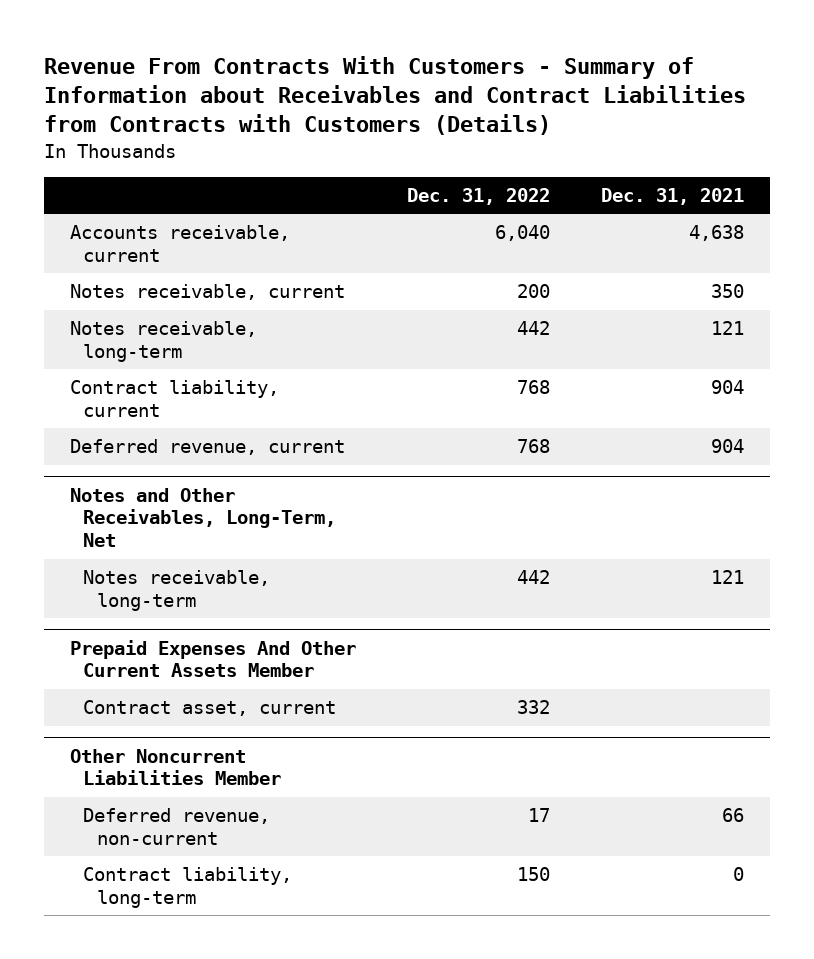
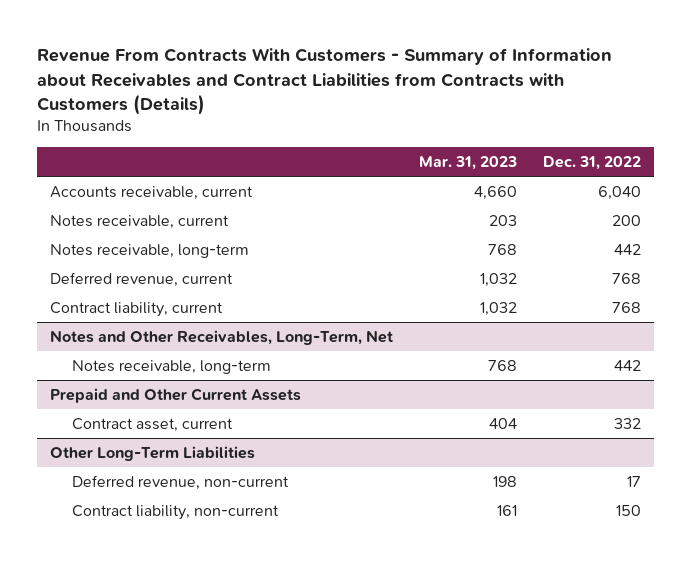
- | Dec. 31, 2022 | Dec. 31, 2021
+ | Mar. 31, 2023 | Dec. 31, 2022
moved down: Contract liability, current | 1,032 | 768
- Prepaid Expenses And Other Current Assets Member
+ Prepaid and Other Current Assets
- Other Noncurrent Liabilities Member
+ Other Long-Term Liabilities
- Contract liability, long-term | 150 | 0
+ Contract liability, non-current | 161 | 150

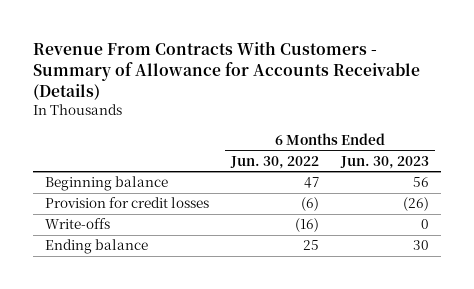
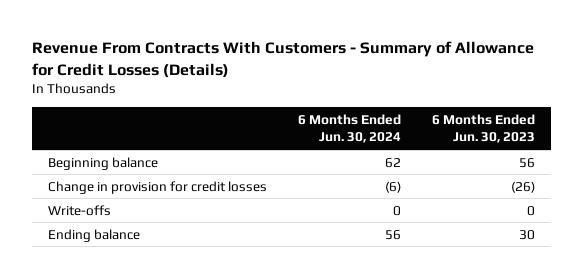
- Revenue From Contracts With Customers - Summary of Allowance for Accounts Receivable (Details)
+ Revenue From Contracts With Customers - Summary of Allowance for Credit Losses (Details)
- | 6 Months Ended Jun. 30, 2022 | 6 Months Ended Jun. 30, 2023
+ | 6 Months Ended Jun. 30, 2024 | 6 Months Ended Jun. 30, 2023
- Provision for credit losses | (6) | (26)
+ Change in provision for credit losses | (6) | (26)

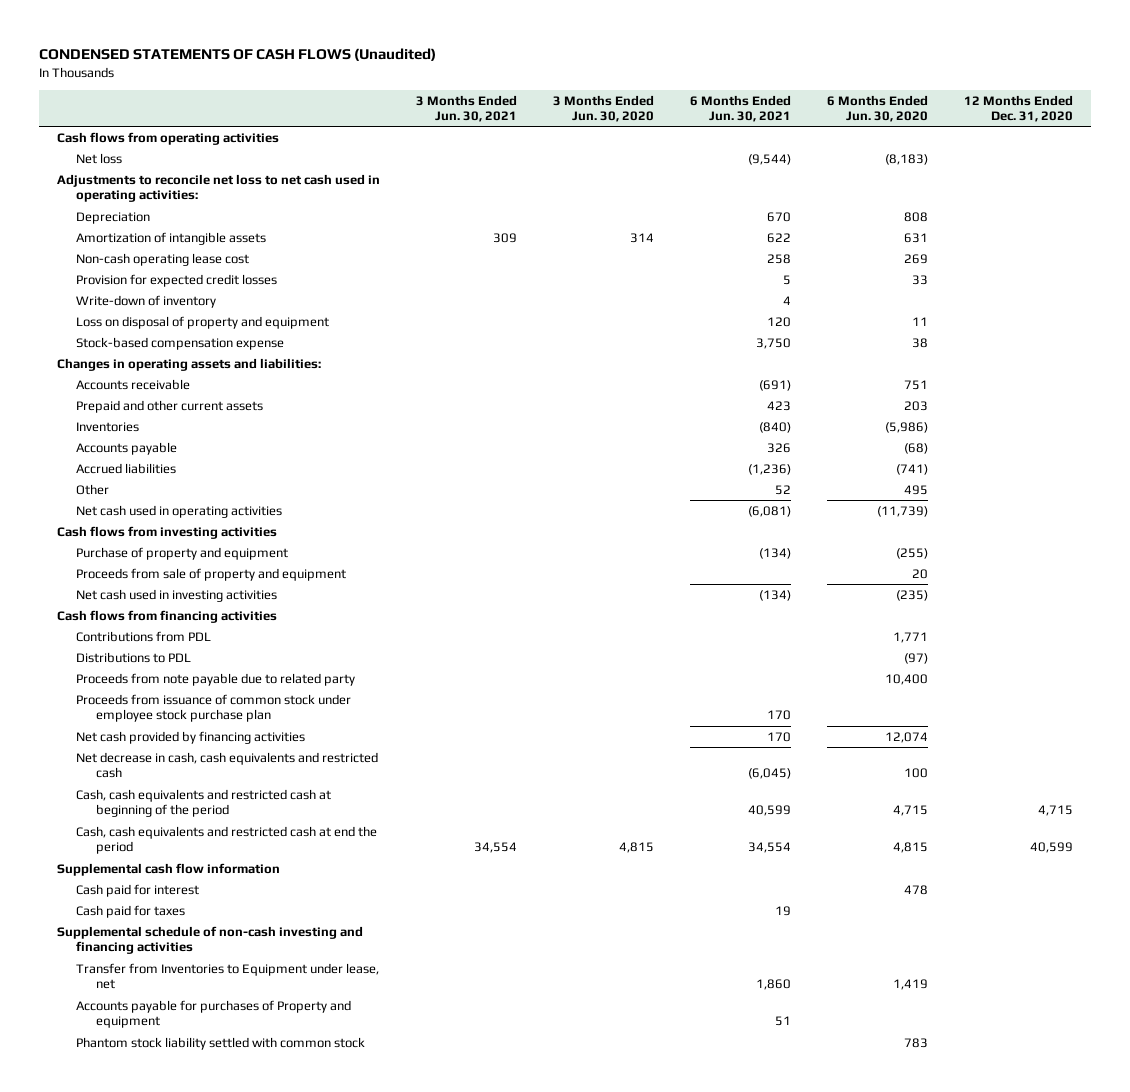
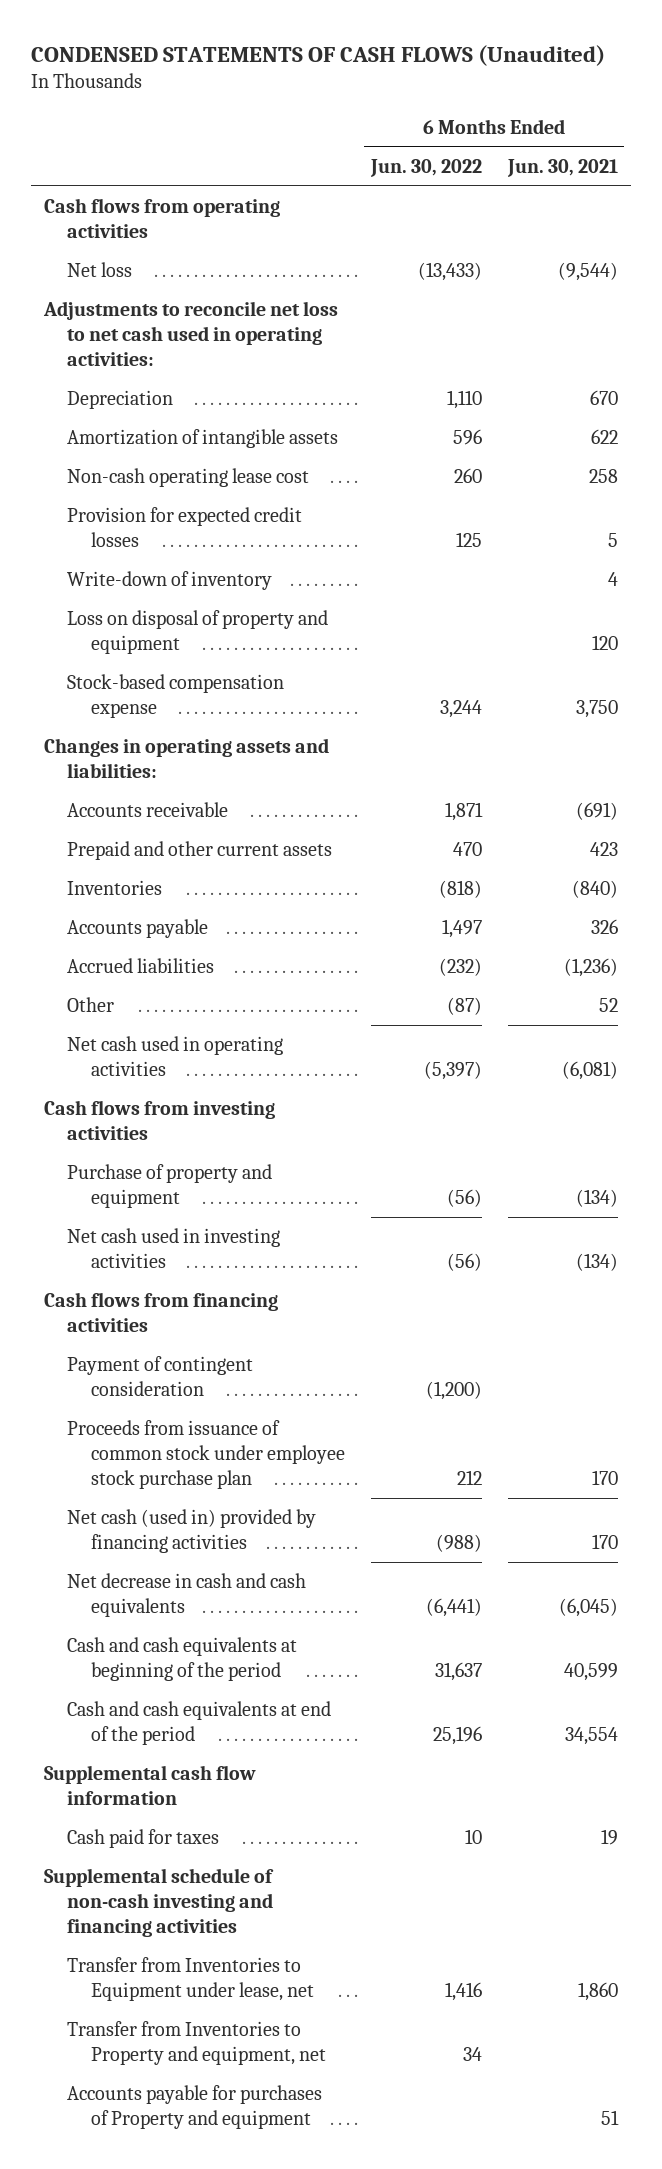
- | 3 Months Ended Jun. 30, 2021 | 3 Months Ended Jun. 30, 2020 | 6 Months Ended Jun. 30, 2021 | 6 Months Ended Jun. 30, 2020 | 12 Months Ended Dec. 31, 2020
+ | 6 Months Ended Jun. 30, 2022 | 6 Months Ended Jun. 30, 2021
- Proceeds from sale of property and equipment | | | | 20 |
- Contributions from PDL | | | | 1,771 |
- Distributions to PDL | | | | (97) |
- Proceeds from note payable due to related party | | | | 10,400 |
+ Payment of contingent consideration | (1,200) |
- Net cash provided by financing activities | | | 170 | 12,074 |
- Net decrease in cash, cash equivalents and restricted cash | | | (6,045) | 100 |
- Cash, cash equivalents and restricted cash at beginning of the period | | | 40,599 | 4,715 | 4,715
- Cash, cash equivalents and restricted cash at end the period | 34,554 | 4,815 | 34,554 | 4,815 | 40,599
+ Net cash (used in) provided by financing activities | (988) | 170
+ Net decrease in cash and cash equivalents | (6,441) | (6,045)
+ Cash and cash equivalents at beginning of the period | 31,637 | 40,599
+ Cash and cash equivalents at end of the period | 25,196 | 34,554
- Cash paid for interest | | | | 478 |
+ Transfer from Inventories to Property and equipment, net | 34 |
- Phantom stock liability settled with common stock | | | | 783 |

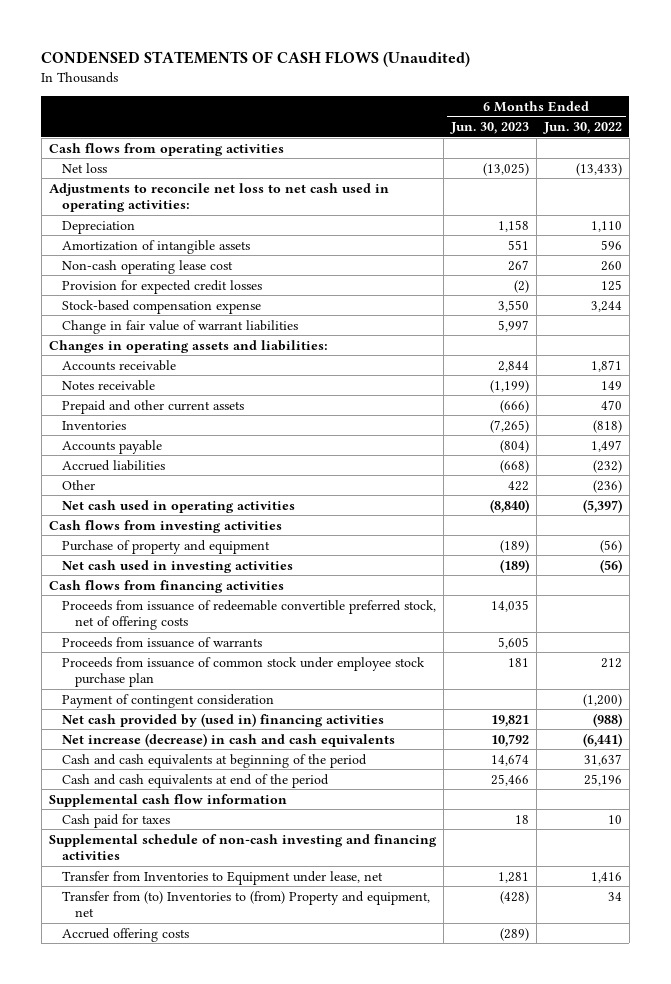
- | 6 Months Ended Jun. 30, 2022 | 6 Months Ended Jun. 30, 2021
+ | 6 Months Ended Jun. 30, 2023 | 6 Months Ended Jun. 30, 2022
- Write-down of inventory | | 4
- Loss on disposal of property and equipment | | 120
+ Change in fair value of warrant liabilities | 5,997 |
+ Notes receivable | (1,199) | 149
- Other | (87) | 52
+ Other | 422 | (236)
+ Proceeds from issuance of redeemable convertible preferred stock, net of offering costs | 14,035 |
+ Proceeds from issuance of warrants | 5,605 |
- Net cash (used in) provided by financing activities | (988) | 170
- Net decrease in cash and cash equivalents | (6,441) | (6,045)
moved down: Payment of contingent consideration | | (1,200)
+ Net cash provided by (used in) financing activities | 19,821 | (988)
+ Net increase (decrease) in cash and cash equivalents | 10,792 | (6,441)
- Transfer from Inventories to Property and equipment, net | 34 |
- Accounts payable for purchases of Property and equipment | | 51
+ Transfer from (to) Inventories to (from) Property and equipment, net | (428) | 34
+ Accrued offering costs | (289) |

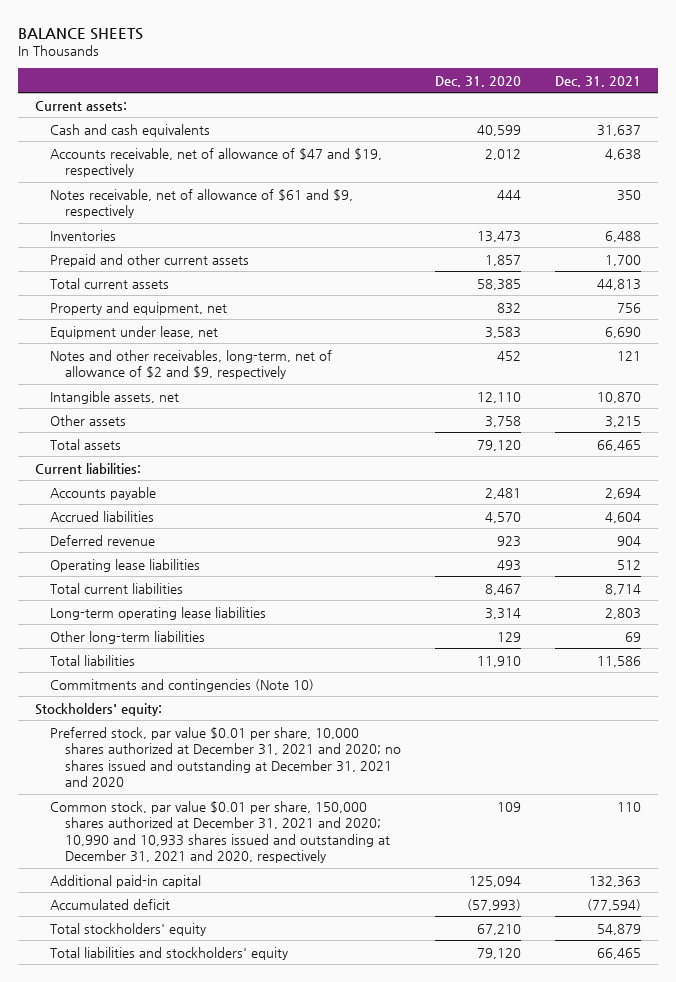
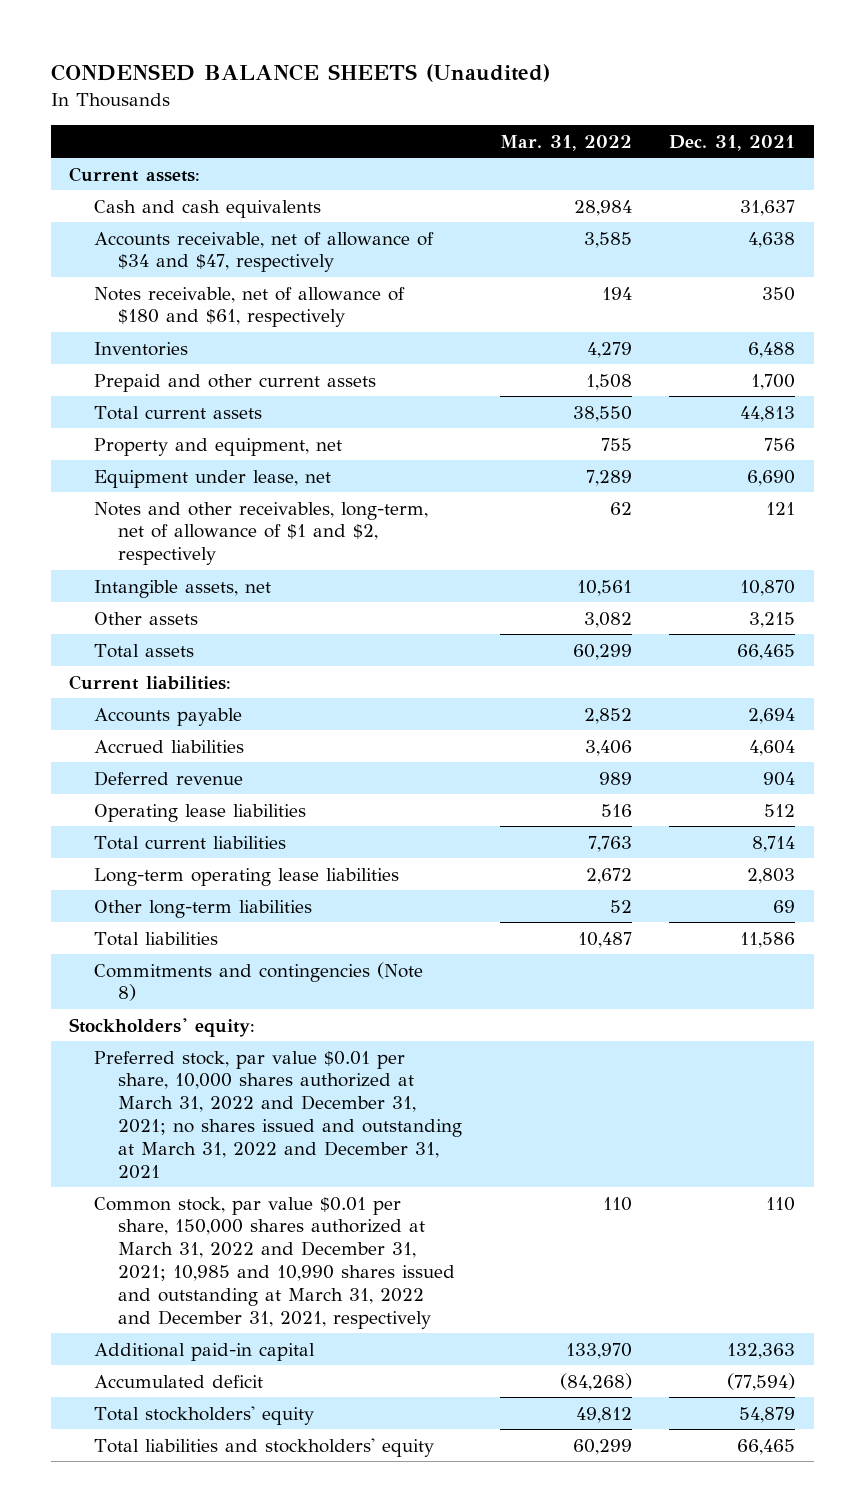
- BALANCE SHEETS
+ CONDENSED BALANCE SHEETS (Unaudited)
- | Dec. 31, 2020 | Dec. 31, 2021
+ | Mar. 31, 2022 | Dec. 31, 2021
- Accounts receivable, net of allowance of $47 and $19, respectively | 2,012 | 4,638
- Notes receivable, net of allowance of $61 and $9, respectively | 444 | 350
+ Accounts receivable, net of allowance of $34 and $47, respectively | 3,585 | 4,638
+ Notes receivable, net of allowance of $180 and $61, respectively | 194 | 350
- Notes and other receivables, long-term, net of allowance of $2 and $9, respectively | 452 | 121
+ Notes and other receivables, long-term, net of allowance of $1 and $2, respectively | 62 | 121
- Commitments and contingencies (Note 10)
+ Commitments and contingencies (Note 8)
- Preferred stock, par value $0.01 per share, 10,000 shares authorized at December 31, 2021 and 2020; no shares issued and outstanding at December 31, 2021 and 2020
- Common stock, par value $0.01 per share, 150,000 shares authorized at December 31, 2021 and 2020; 10,990 and 10,933 shares issued and outstanding at December 31, 2021 and 2020, respectively | 109 | 110
+ Preferred stock, par value $0.01 per share, 10,000 shares authorized at March 31, 2022 and December 31, 2021; no shares issued and outstanding at March 31, 2022 and December 31, 2021
+ Common stock, par value $0.01 per share, 150,000 shares authorized at March 31, 2022 and December 31, 2021; 10,985 and 10,990 shares issued and outstanding at March 31, 2022 and December 31, 2021, respectively | 110 | 110

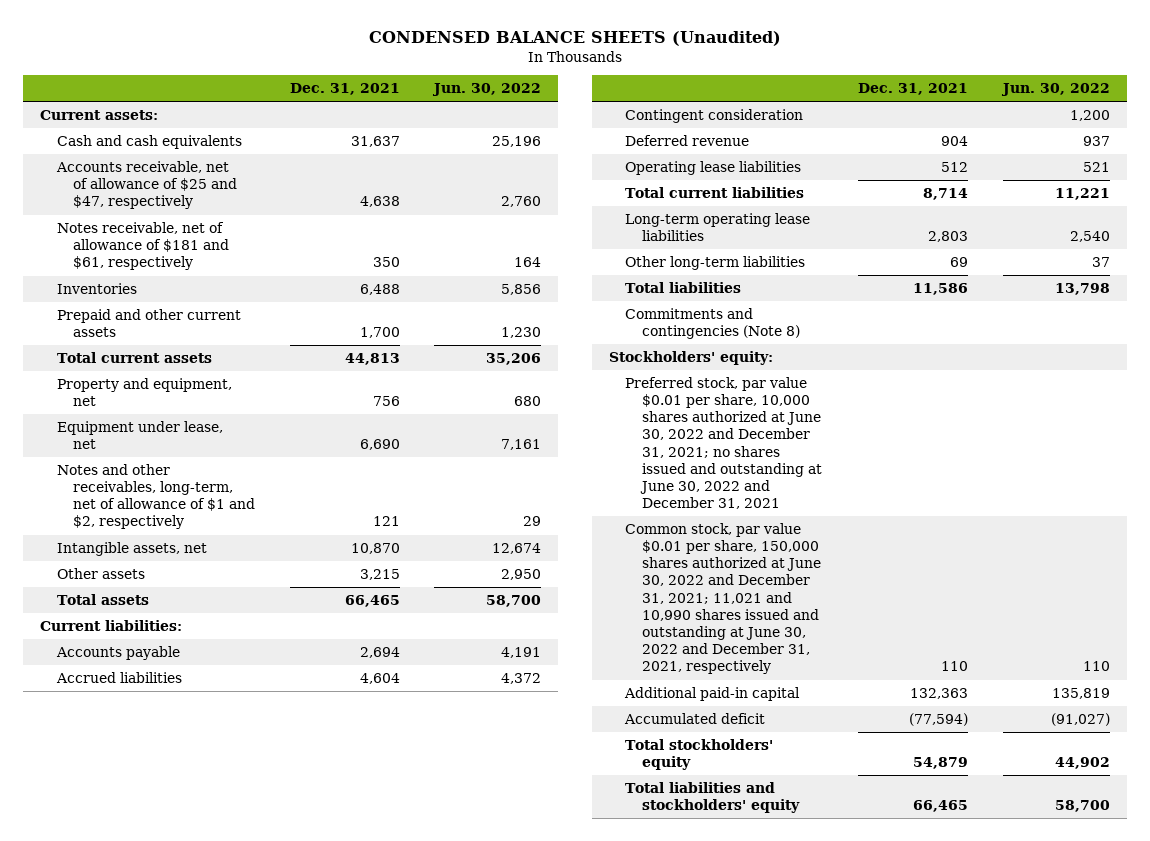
- | Mar. 31, 2022 | Dec. 31, 2021
+ | Dec. 31, 2021 | Jun. 30, 2022
- Accounts receivable, net of allowance of $34 and $47, respectively | 3,585 | 4,638
- Notes receivable, net of allowance of $180 and $61, respectively | 194 | 350
+ Accounts receivable, net of allowance of $25 and $47, respectively | 4,638 | 2,760
+ Notes receivable, net of allowance of $181 and $61, respectively | 350 | 164
+ Contingent consideration | | 1,200
- Preferred stock, par value $0.01 per share, 10,000 shares authorized at March 31, 2022 and December 31, 2021; no shares issued and outstanding at March 31, 2022 and December 31, 2021
- Common stock, par value $0.01 per share, 150,000 shares authorized at March 31, 2022 and December 31, 2021; 10,985 and 10,990 shares issued and outstanding at March 31, 2022 and December 31, 2021, respectively | 110 | 110
+ Preferred stock, par value $0.01 per share, 10,000 shares authorized at June 30, 2022 and December 31, 2021; no shares issued and outstanding at June 30, 2022 and December 31, 2021
+ Common stock, par value $0.01 per share, 150,000 shares authorized at June 30, 2022 and December 31, 2021; 11,021 and 10,990 shares issued and outstanding at June 30, 2022 and December 31, 2021, respectively | 110 | 110

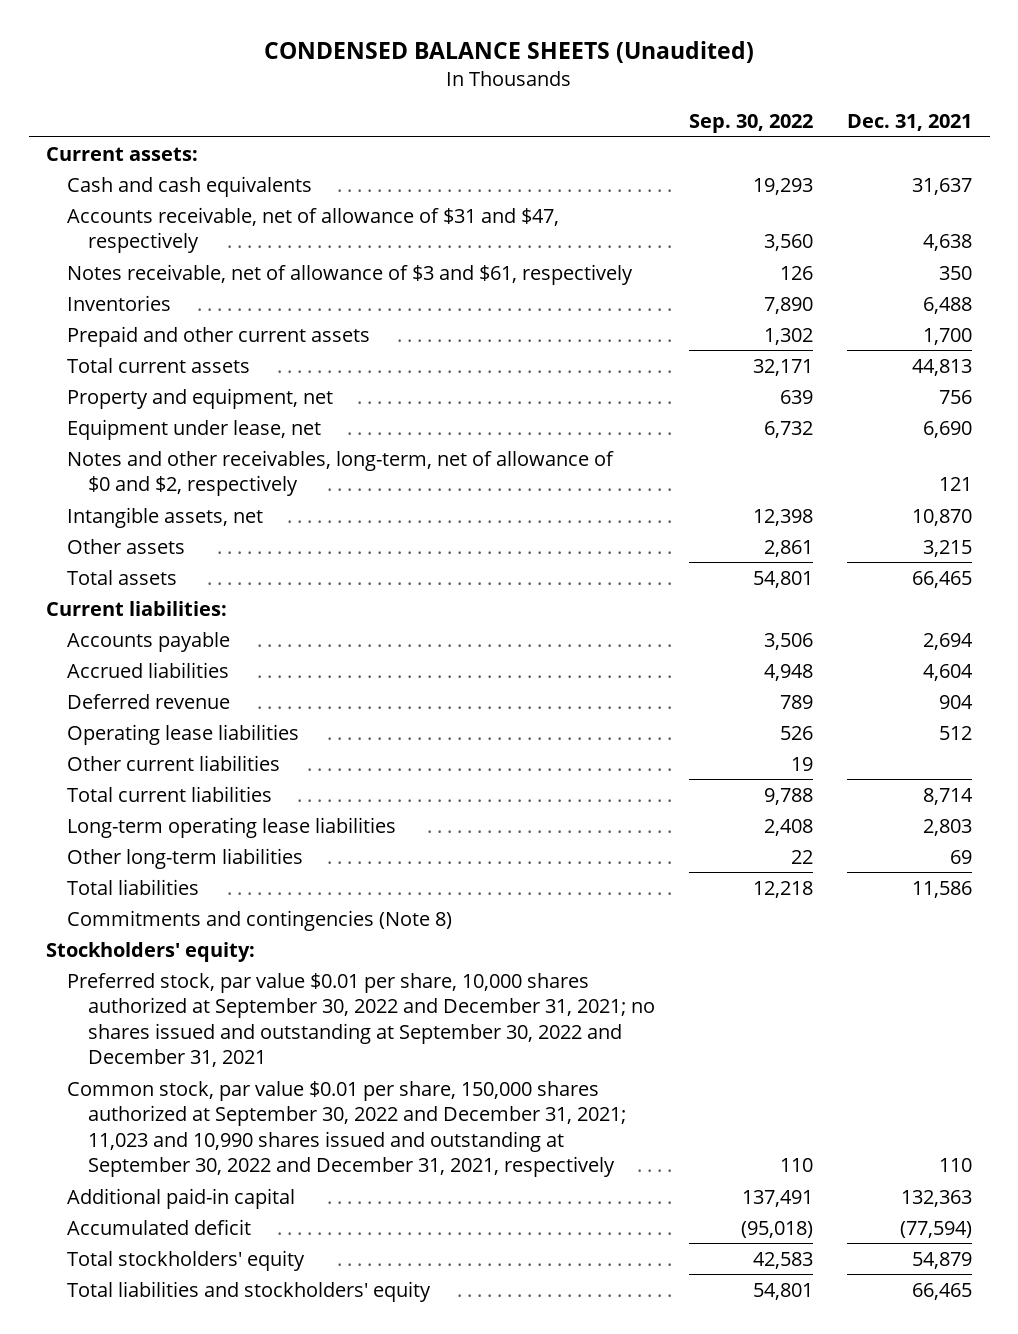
- | Dec. 31, 2021 | Jun. 30, 2022
+ | Sep. 30, 2022 | Dec. 31, 2021
- Accounts receivable, net of allowance of $25 and $47, respectively | 4,638 | 2,760
- Notes receivable, net of allowance of $181 and $61, respectively | 350 | 164
+ Accounts receivable, net of allowance of $31 and $47, respectively | 3,560 | 4,638
+ Notes receivable, net of allowance of $3 and $61, respectively | 126 | 350
- Notes and other receivables, long-term, net of allowance of $1 and $2, respectively | 121 | 29
+ Notes and other receivables, long-term, net of allowance of $0 and $2, respectively | | 121
- Contingent consideration | | 1,200
+ Other current liabilities | 19 |
- Preferred stock, par value $0.01 per share, 10,000 shares authorized at June 30, 2022 and December 31, 2021; no shares issued and outstanding at June 30, 2022 and December 31, 2021
- Common stock, par value $0.01 per share, 150,000 shares authorized at June 30, 2022 and December 31, 2021; 11,021 and 10,990 shares issued and outstanding at June 30, 2022 and December 31, 2021, respectively | 110 | 110
+ Preferred stock, par value $0.01 per share, 10,000 shares authorized at September 30, 2022 and December 31, 2021; no shares issued and outstanding at September 30, 2022 and December 31, 2021
+ Common stock, par value $0.01 per share, 150,000 shares authorized at September 30, 2022 and December 31, 2021; 11,023 and 10,990 shares issued and outstanding at September 30, 2022 and December 31, 2021, respectively | 110 | 110

